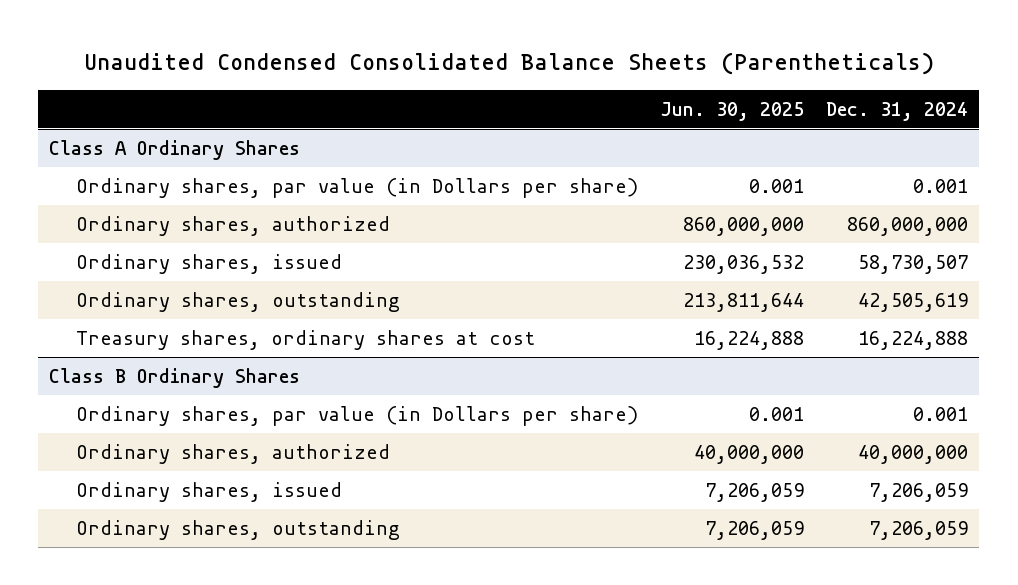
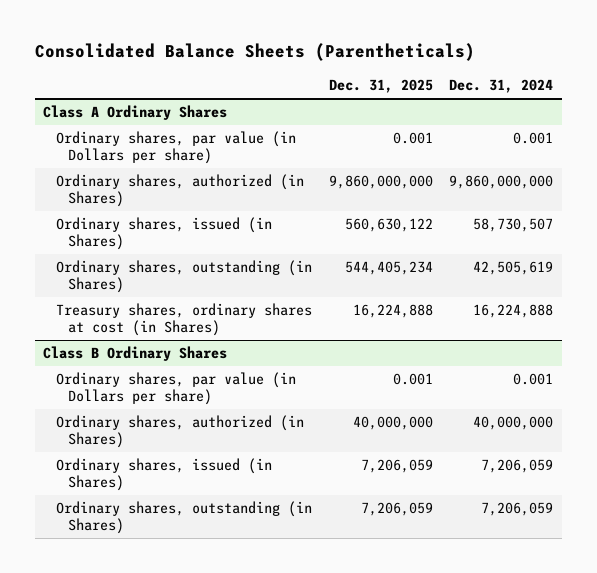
- Unaudited Condensed Consolidated Balance Sheets (Parentheticals)
+ Consolidated Balance Sheets (Parentheticals)
- | Jun. 30, 2025 | Dec. 31, 2024
+ | Dec. 31, 2025 | Dec. 31, 2024
@ Class A Ordinary Shares
- Ordinary shares, authorized | 860,000,000 | 860,000,000
- Ordinary shares, issued | 230,036,532 | 58,730,507
- Ordinary shares, outstanding | 213,811,644 | 42,505,619
- Treasury shares, ordinary shares at cost | 16,224,888 | 16,224,888
+ Ordinary shares, authorized (in Shares) | 9,860,000,000 | 9,860,000,000
+ Ordinary shares, issued (in Shares) | 560,630,122 | 58,730,507
+ Ordinary shares, outstanding (in Shares) | 544,405,234 | 42,505,619
+ Treasury shares, ordinary shares at cost (in Shares) | 16,224,888 | 16,224,888
@ Class B Ordinary Shares
- Ordinary shares, authorized | 40,000,000 | 40,000,000
- Ordinary shares, issued | 7,206,059 | 7,206,059
- Ordinary shares, outstanding | 7,206,059 | 7,206,059
+ Ordinary shares, authorized (in Shares) | 40,000,000 | 40,000,000
+ Ordinary shares, issued (in Shares) | 7,206,059 | 7,206,059
+ Ordinary shares, outstanding (in Shares) | 7,206,059 | 7,206,059

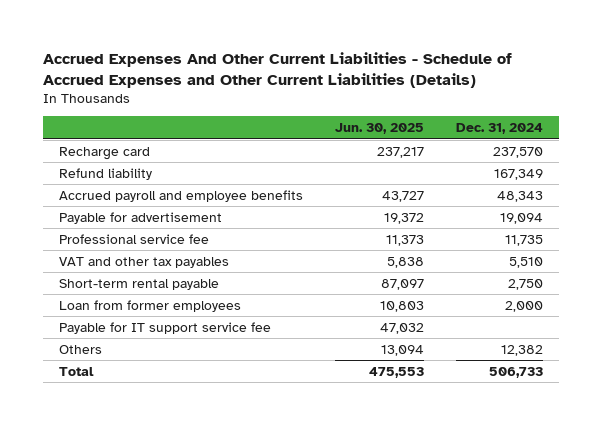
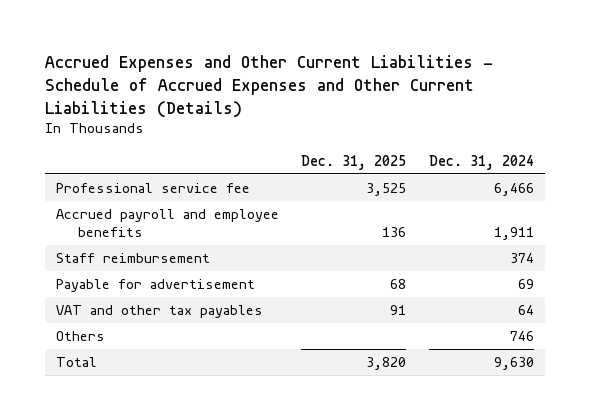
- Accrued Expenses And Other Current Liabilities - Schedule of Accrued Expenses and Other Current Liabilities (Details)
+ Accrued Expenses and Other Current Liabilities - Schedule of Accrued Expenses and Other Current Liabilities (Details)
- | Jun. 30, 2025 | Dec. 31, 2024
+ | Dec. 31, 2025 | Dec. 31, 2024
- Recharge card | 237,217 | 237,570
- Refund liability | | 167,349
- Accrued payroll and employee benefits | 43,727 | 48,343
- Payable for advertisement | 19,372 | 19,094
- Professional service fee | 11,373 | 11,735
- VAT and other tax payables | 5,838 | 5,510
- Short-term rental payable | 87,097 | 2,750
- Loan from former employees | 10,803 | 2,000
- Payable for IT support service fee | 47,032 |
- Others | 13,094 | 12,382
- Total | 475,553 | 506,733
+ Professional service fee | 3,525 | 6,466
+ Accrued payroll and employee benefits | 136 | 1,911
+ Staff reimbursement | | 374
+ Payable for advertisement | 68 | 69
+ VAT and other tax payables | 91 | 64
+ Others | | 746
+ Total | 3,820 | 9,630

